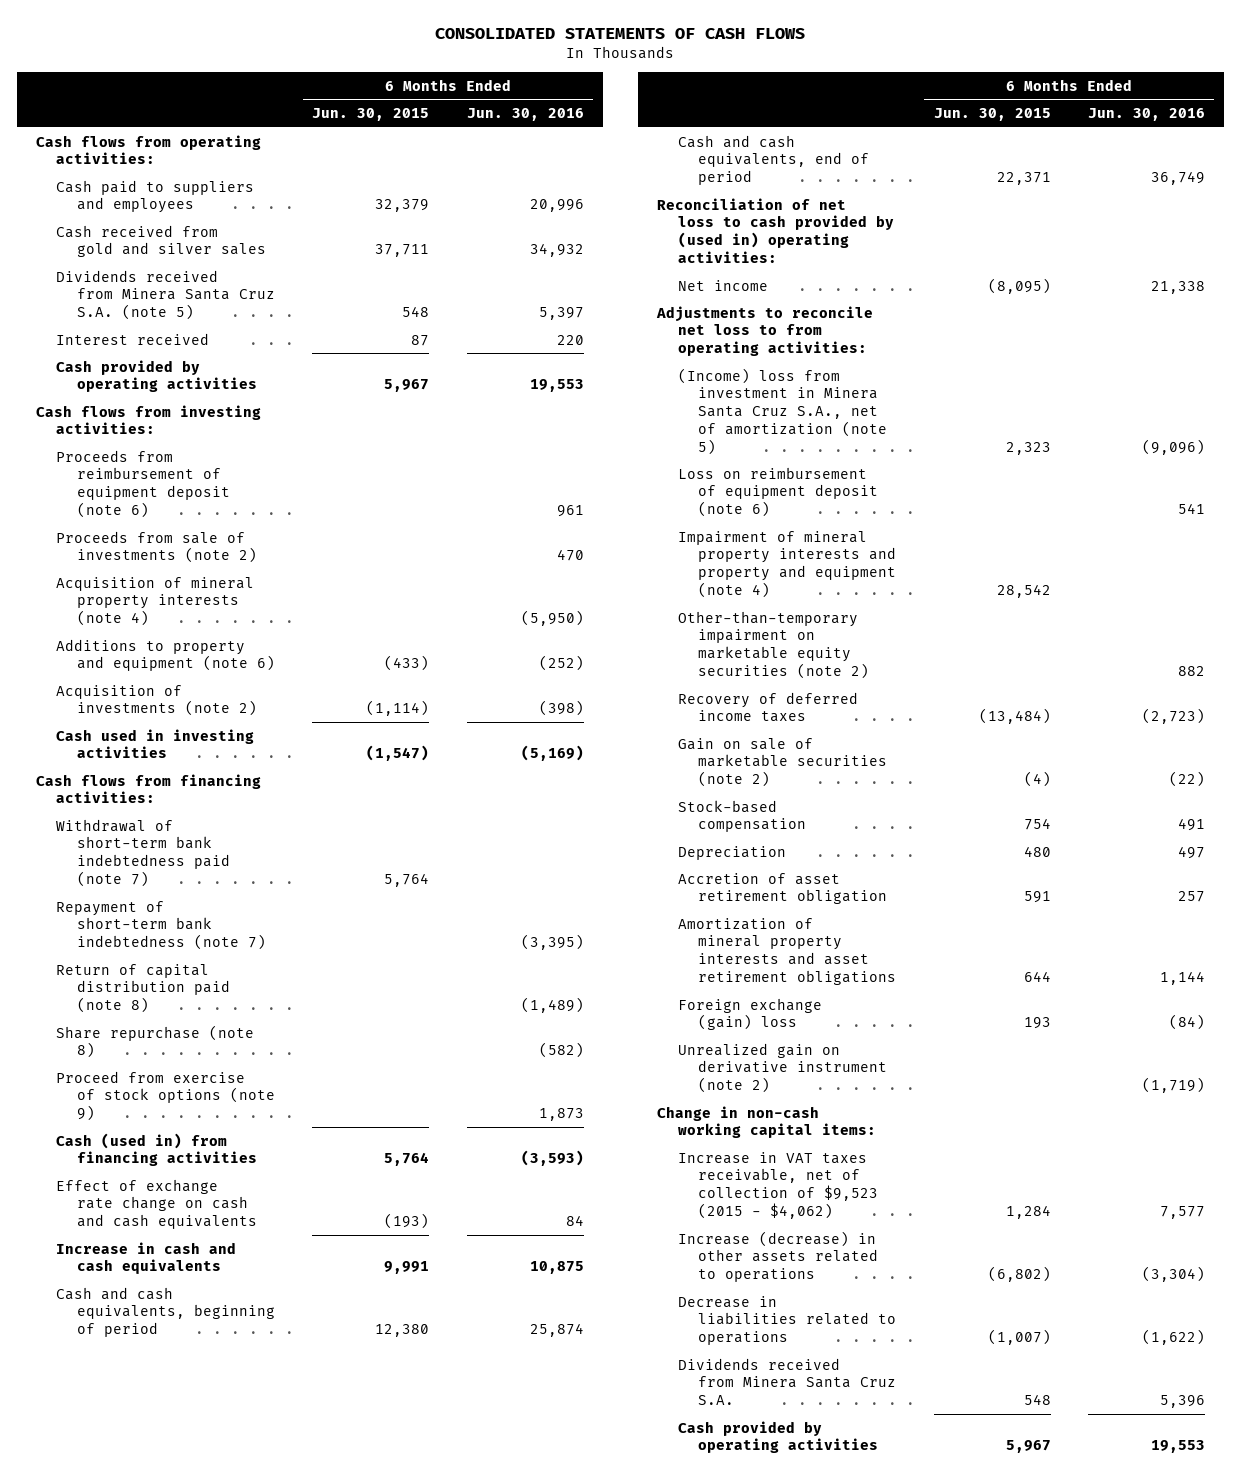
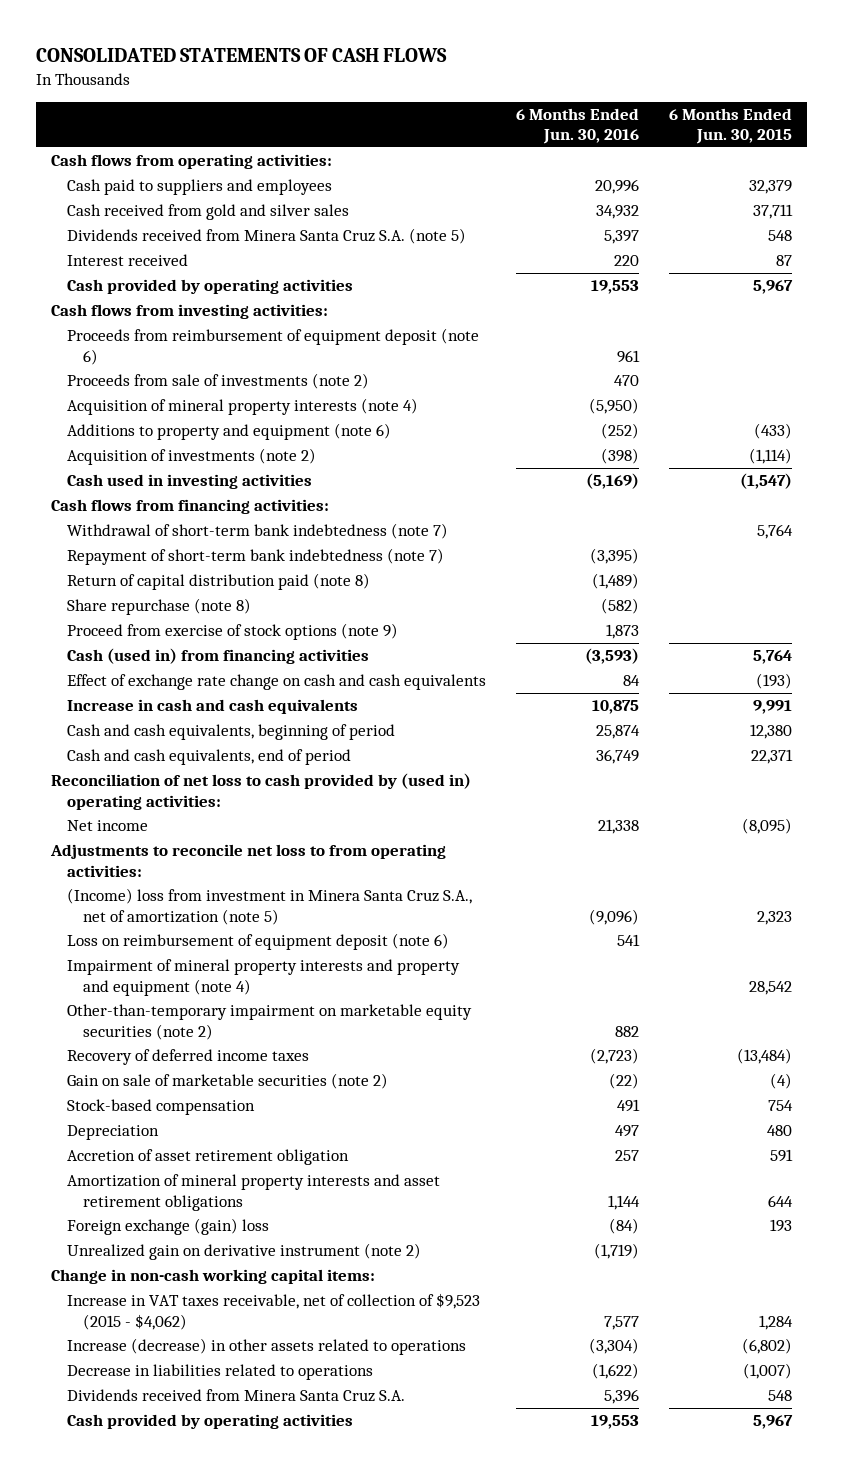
- | 6 Months Ended Jun. 30, 2015 | 6 Months Ended Jun. 30, 2016
+ | 6 Months Ended Jun. 30, 2016 | 6 Months Ended Jun. 30, 2015
- Withdrawal of short-term bank indebtedness paid (note 7) | 5,764 |
+ Withdrawal of short-term bank indebtedness (note 7) | | 5,764

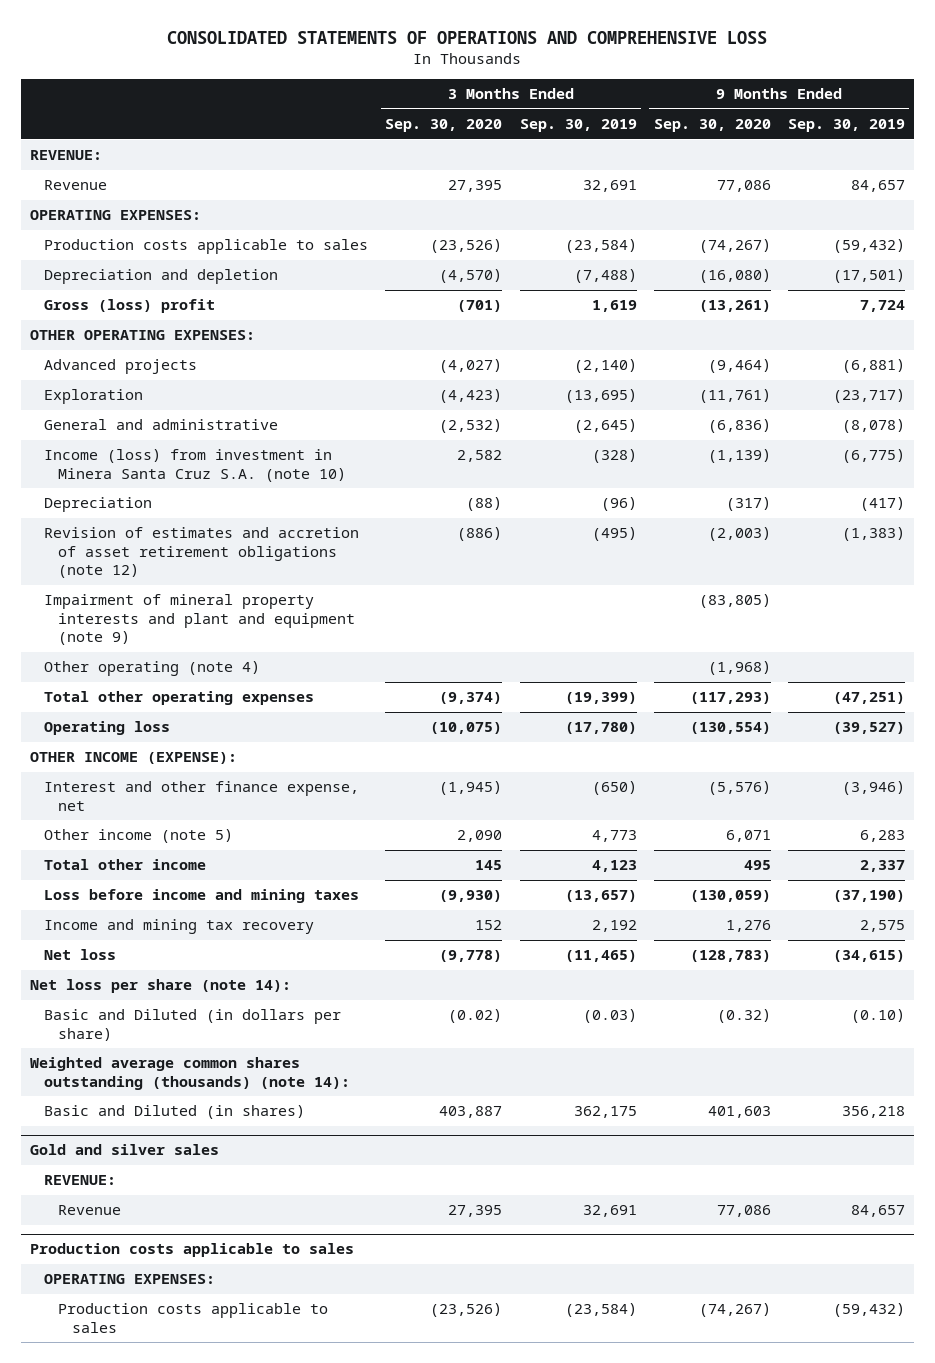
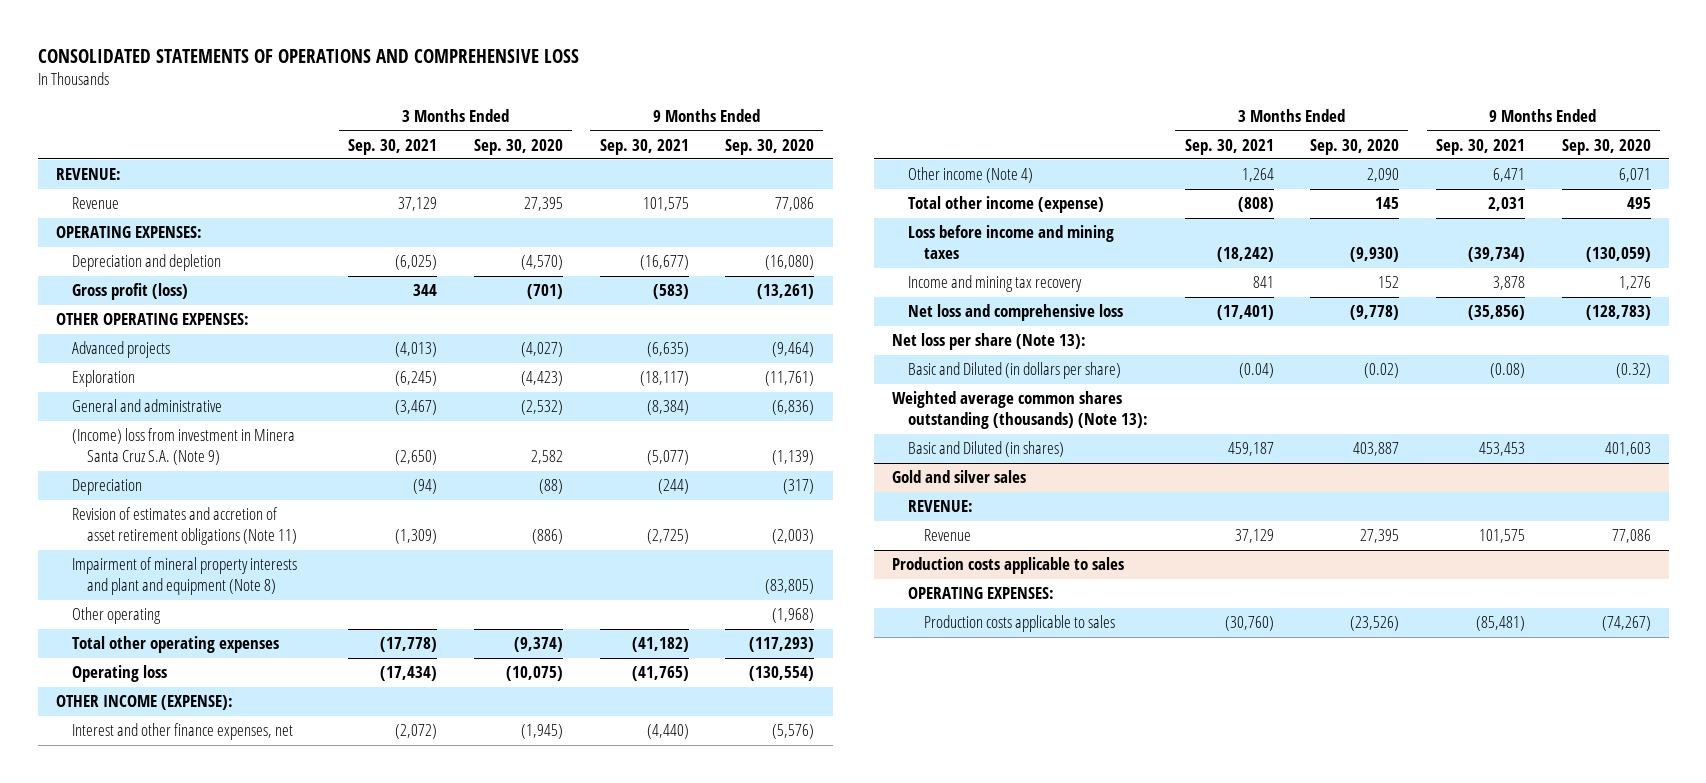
- | 3 Months Ended Sep. 30, 2020 | 3 Months Ended Sep. 30, 2019 | 9 Months Ended Sep. 30, 2020 | 9 Months Ended Sep. 30, 2019
+ | 3 Months Ended Sep. 30, 2021 | 3 Months Ended Sep. 30, 2020 | 9 Months Ended Sep. 30, 2021 | 9 Months Ended Sep. 30, 2020
- Production costs applicable to sales | (23,526) | (23,584) | (74,267) | (59,432)
- Gross (loss) profit | (701) | 1,619 | (13,261) | 7,724
+ Gross profit (loss) | 344 | (701) | (583) | (13,261)
- Income (loss) from investment in Minera Santa Cruz S.A. (note 10) | 2,582 | (328) | (1,139) | (6,775)
+ (Income) loss from investment in Minera Santa Cruz S.A. (Note 9) | (2,650) | 2,582 | (5,077) | (1,139)
- Revision of estimates and accretion of asset retirement obligations (note 12) | (886) | (495) | (2,003) | (1,383)
- Impairment of mineral property interests and plant and equipment (note 9) | | | (83,805) |
- Other operating (note 4) | | | (1,968) |
+ Revision of estimates and accretion of asset retirement obligations (Note 11) | (1,309) | (886) | (2,725) | (2,003)
+ Impairment of mineral property interests and plant and equipment (Note 8) | | | | (83,805)
+ Other operating | | | | (1,968)
- Interest and other finance expense, net | (1,945) | (650) | (5,576) | (3,946)
- Other income (note 5) | 2,090 | 4,773 | 6,071 | 6,283
- Total other income | 145 | 4,123 | 495 | 2,337
+ Interest and other finance expenses, net | (2,072) | (1,945) | (4,440) | (5,576)
+ Other income (Note 4) | 1,264 | 2,090 | 6,471 | 6,071
+ Total other income (expense) | (808) | 145 | 2,031 | 495
- Net loss | (9,778) | (11,465) | (128,783) | (34,615)
- Net loss per share (note 14):
+ Net loss and comprehensive loss | (17,401) | (9,778) | (35,856) | (128,783)
+ Net loss per share (Note 13):
- Weighted average common shares outstanding (thousands) (note 14):
+ Weighted average common shares outstanding (thousands) (Note 13):

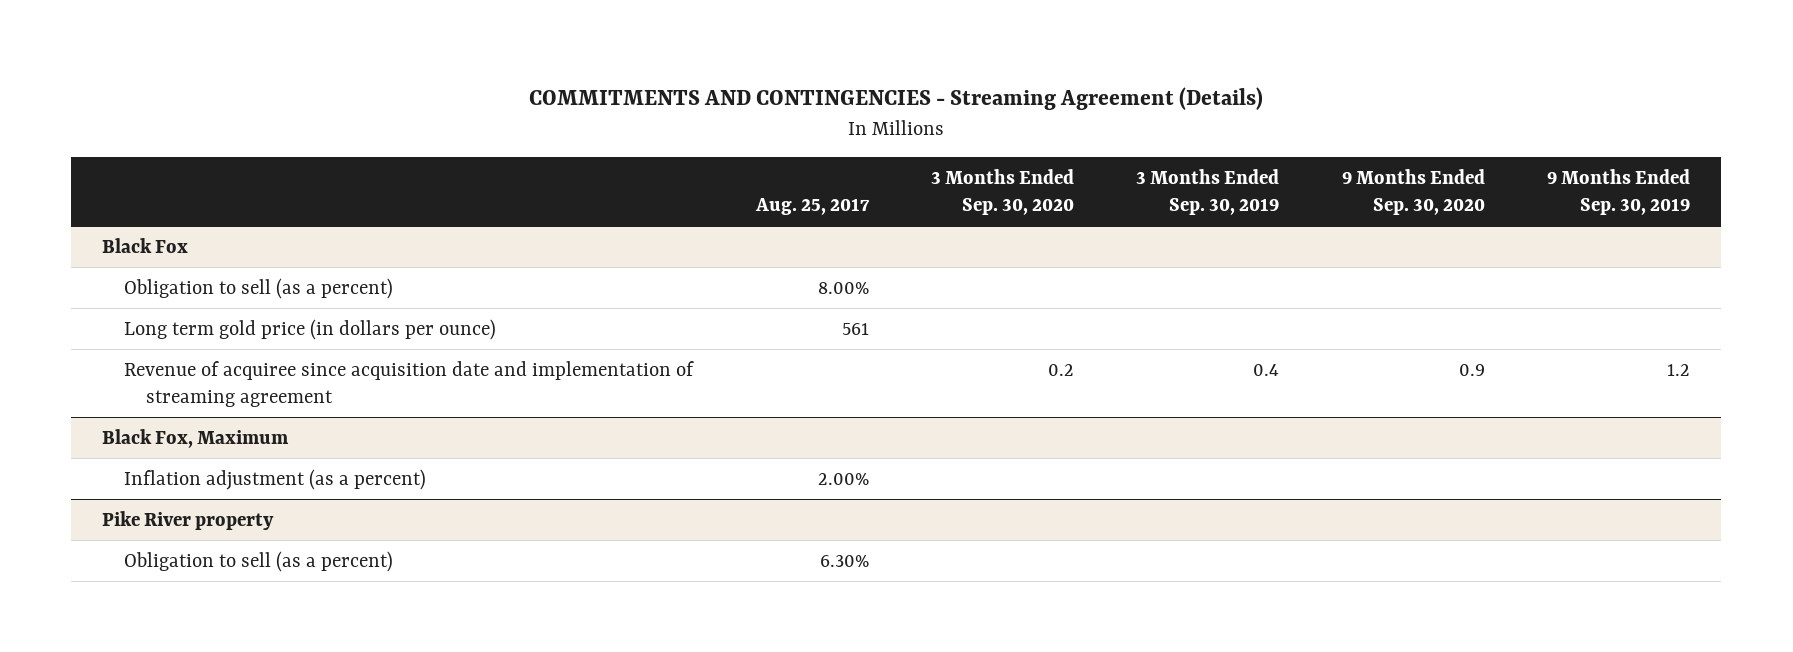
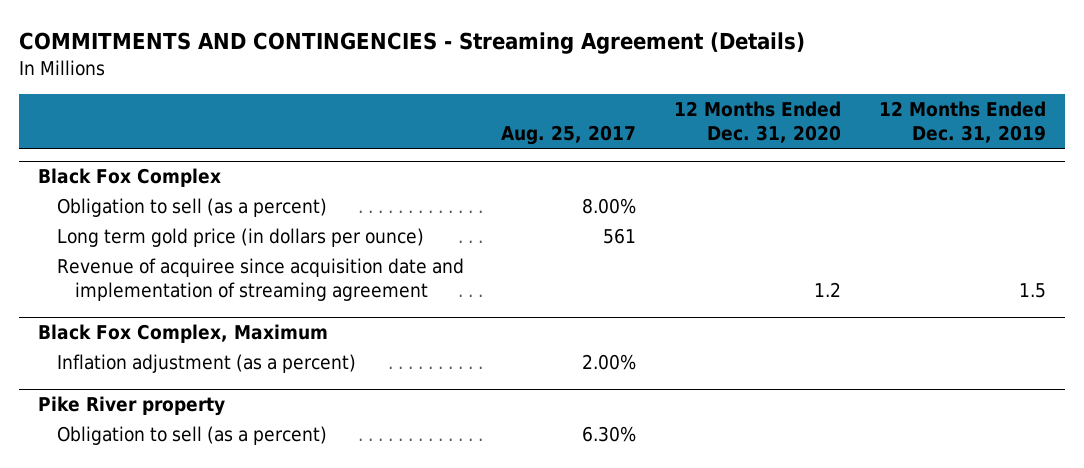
- | Aug. 25, 2017 | 3 Months Ended Sep. 30, 2020 | 3 Months Ended Sep. 30, 2019 | 9 Months Ended Sep. 30, 2020 | 9 Months Ended Sep. 30, 2019
+ | Aug. 25, 2017 | 12 Months Ended Dec. 31, 2020 | 12 Months Ended Dec. 31, 2019
- Black Fox
+ Black Fox Complex
- Black Fox, Maximum
+ Black Fox Complex, Maximum

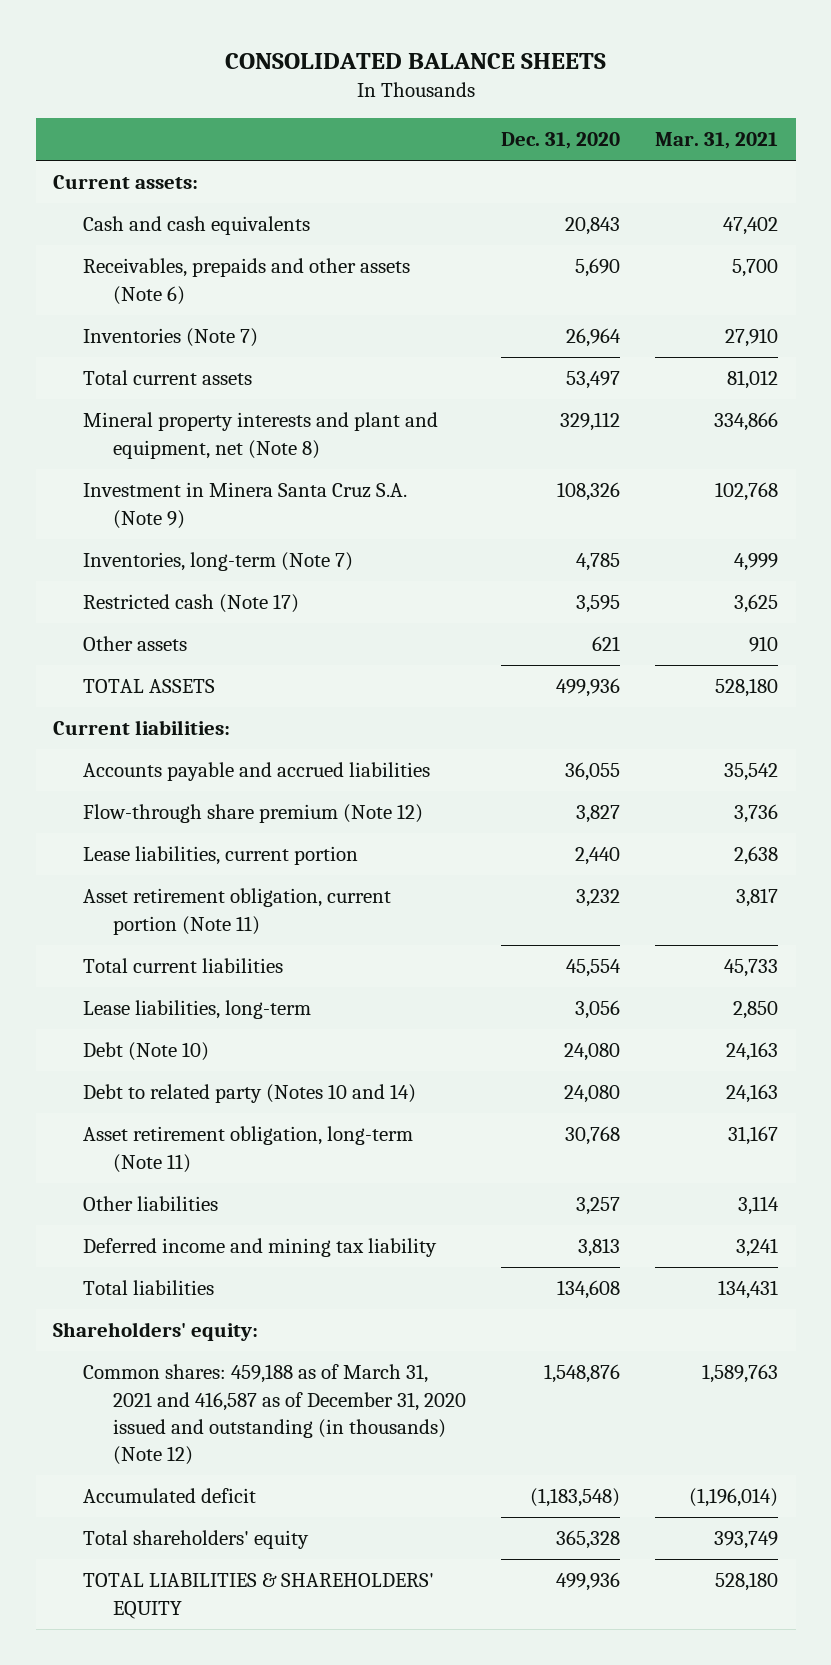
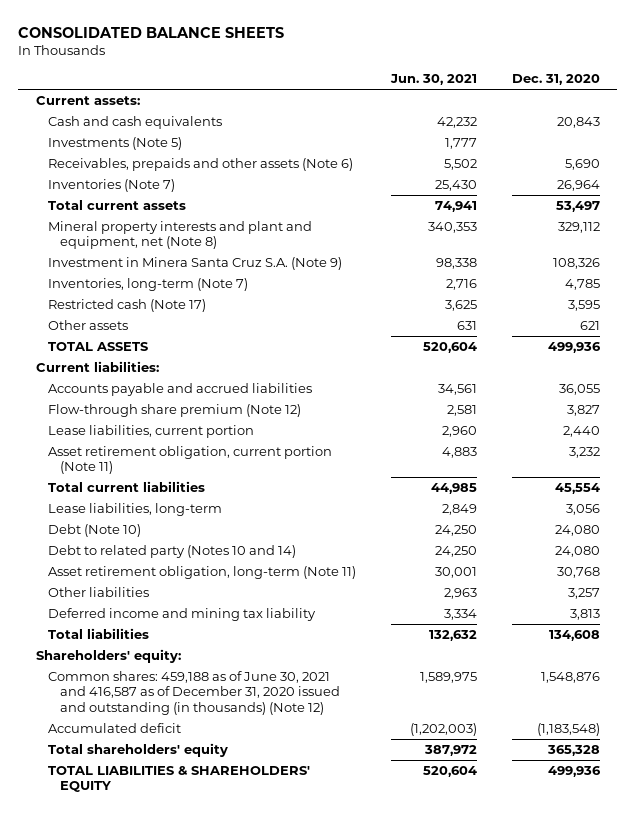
- | Dec. 31, 2020 | Mar. 31, 2021
+ | Jun. 30, 2021 | Dec. 31, 2020
+ Investments (Note 5) | 1,777 |
- Common shares: 459,188 as of March 31, 2021 and 416,587 as of December 31, 2020 issued and outstanding (in thousands) (Note 12) | 1,548,876 | 1,589,763
+ Common shares: 459,188 as of June 30, 2021 and 416,587 as of December 31, 2020 issued and outstanding (in thousands) (Note 12) | 1,589,975 | 1,548,876

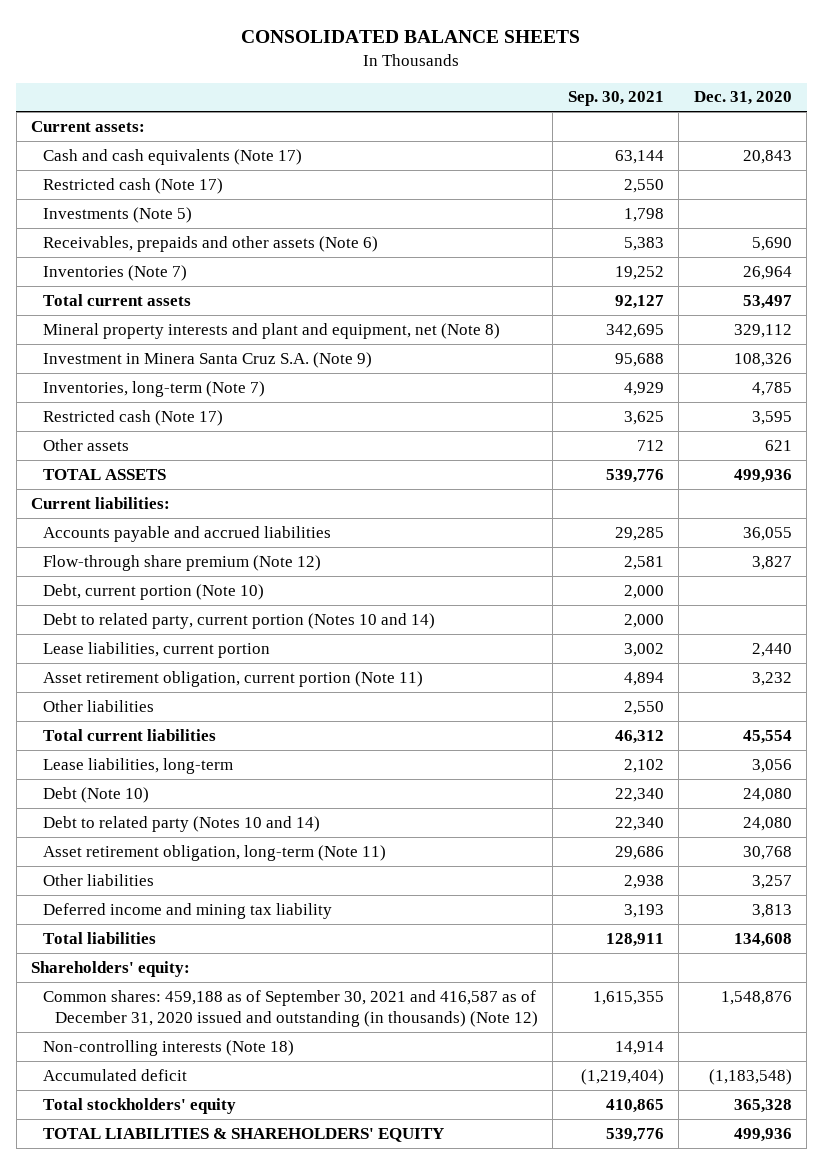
- | Jun. 30, 2021 | Dec. 31, 2020
+ | Sep. 30, 2021 | Dec. 31, 2020
- Cash and cash equivalents | 42,232 | 20,843
+ Cash and cash equivalents (Note 17) | 63,144 | 20,843
+ Restricted cash (Note 17) | 2,550 |
+ Debt, current portion (Note 10) | 2,000 |
+ Debt to related party, current portion (Notes 10 and 14) | 2,000 |
+ Other liabilities | 2,550 |
- Common shares: 459,188 as of June 30, 2021 and 416,587 as of December 31, 2020 issued and outstanding (in thousands) (Note 12) | 1,589,975 | 1,548,876
+ Common shares: 459,188 as of September 30, 2021 and 416,587 as of December 31, 2020 issued and outstanding (in thousands) (Note 12) | 1,615,355 | 1,548,876
+ Non-controlling interests (Note 18) | 14,914 |
- Total shareholders' equity | 387,972 | 365,328
+ Total stockholders' equity | 410,865 | 365,328

